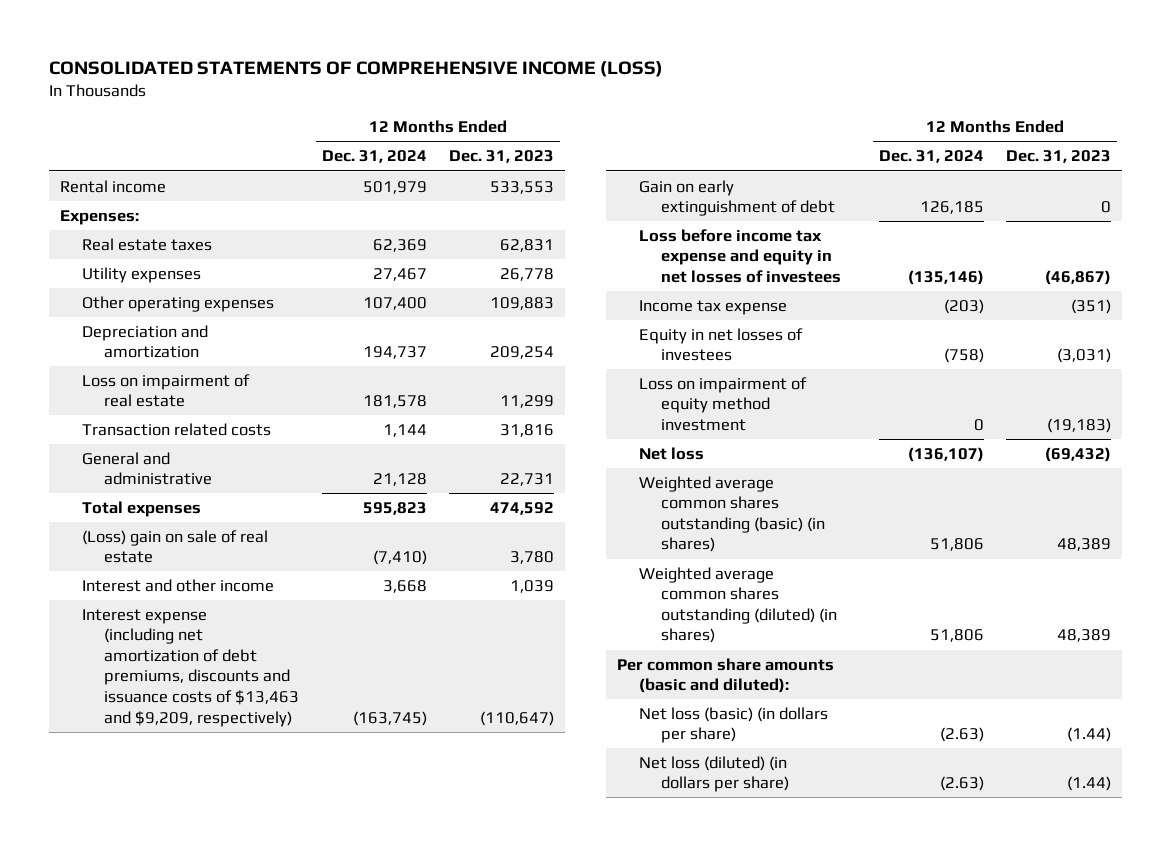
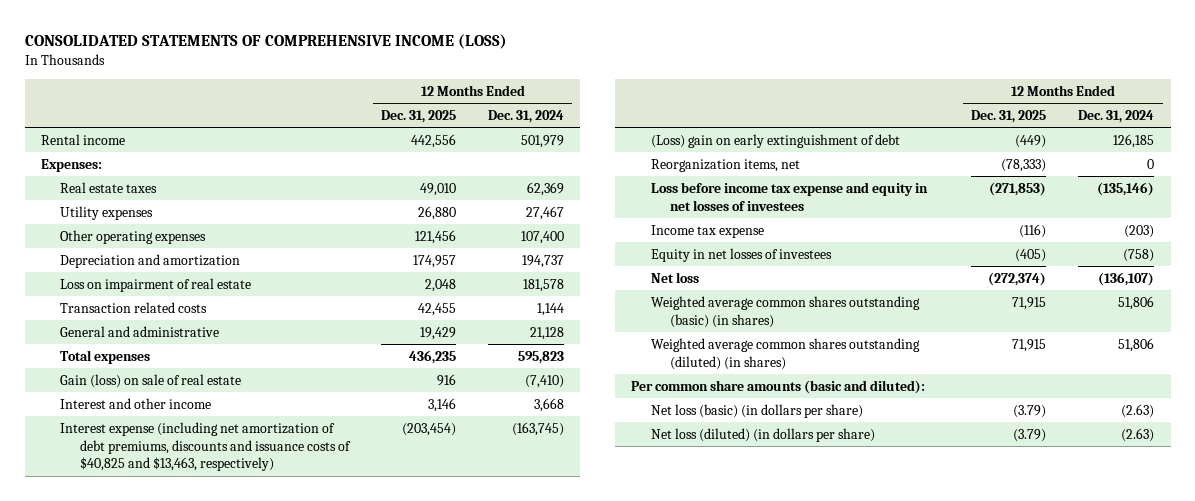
- | 12 Months Ended Dec. 31, 2024 | 12 Months Ended Dec. 31, 2023
+ | 12 Months Ended Dec. 31, 2025 | 12 Months Ended Dec. 31, 2024
- (Loss) gain on sale of real estate | (7,410) | 3,780
+ Gain (loss) on sale of real estate | 916 | (7,410)
- Interest expense (including net amortization of debt premiums, discounts and issuance costs of $13,463 and $9,209, respectively) | (163,745) | (110,647)
- Gain on early extinguishment of debt | 126,185 | 0
+ Interest expense (including net amortization of debt premiums, discounts and issuance costs of $40,825 and $13,463, respectively) | (203,454) | (163,745)
+ (Loss) gain on early extinguishment of debt | (449) | 126,185
+ Reorganization items, net | (78,333) | 0
- Loss on impairment of equity method investment | 0 | (19,183)

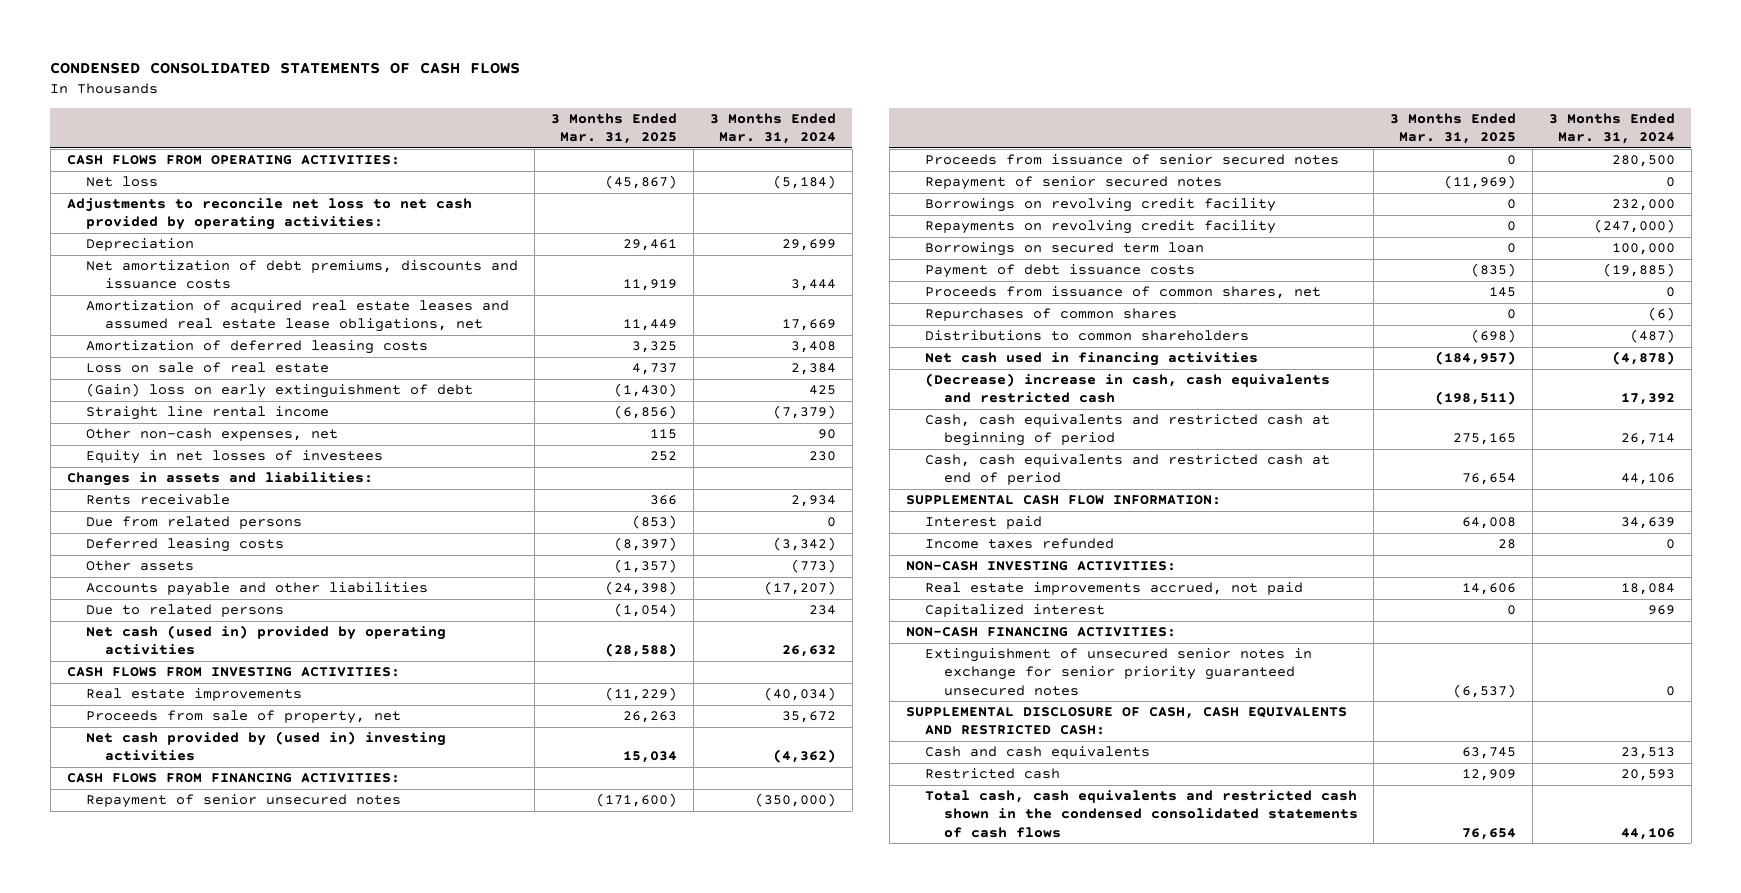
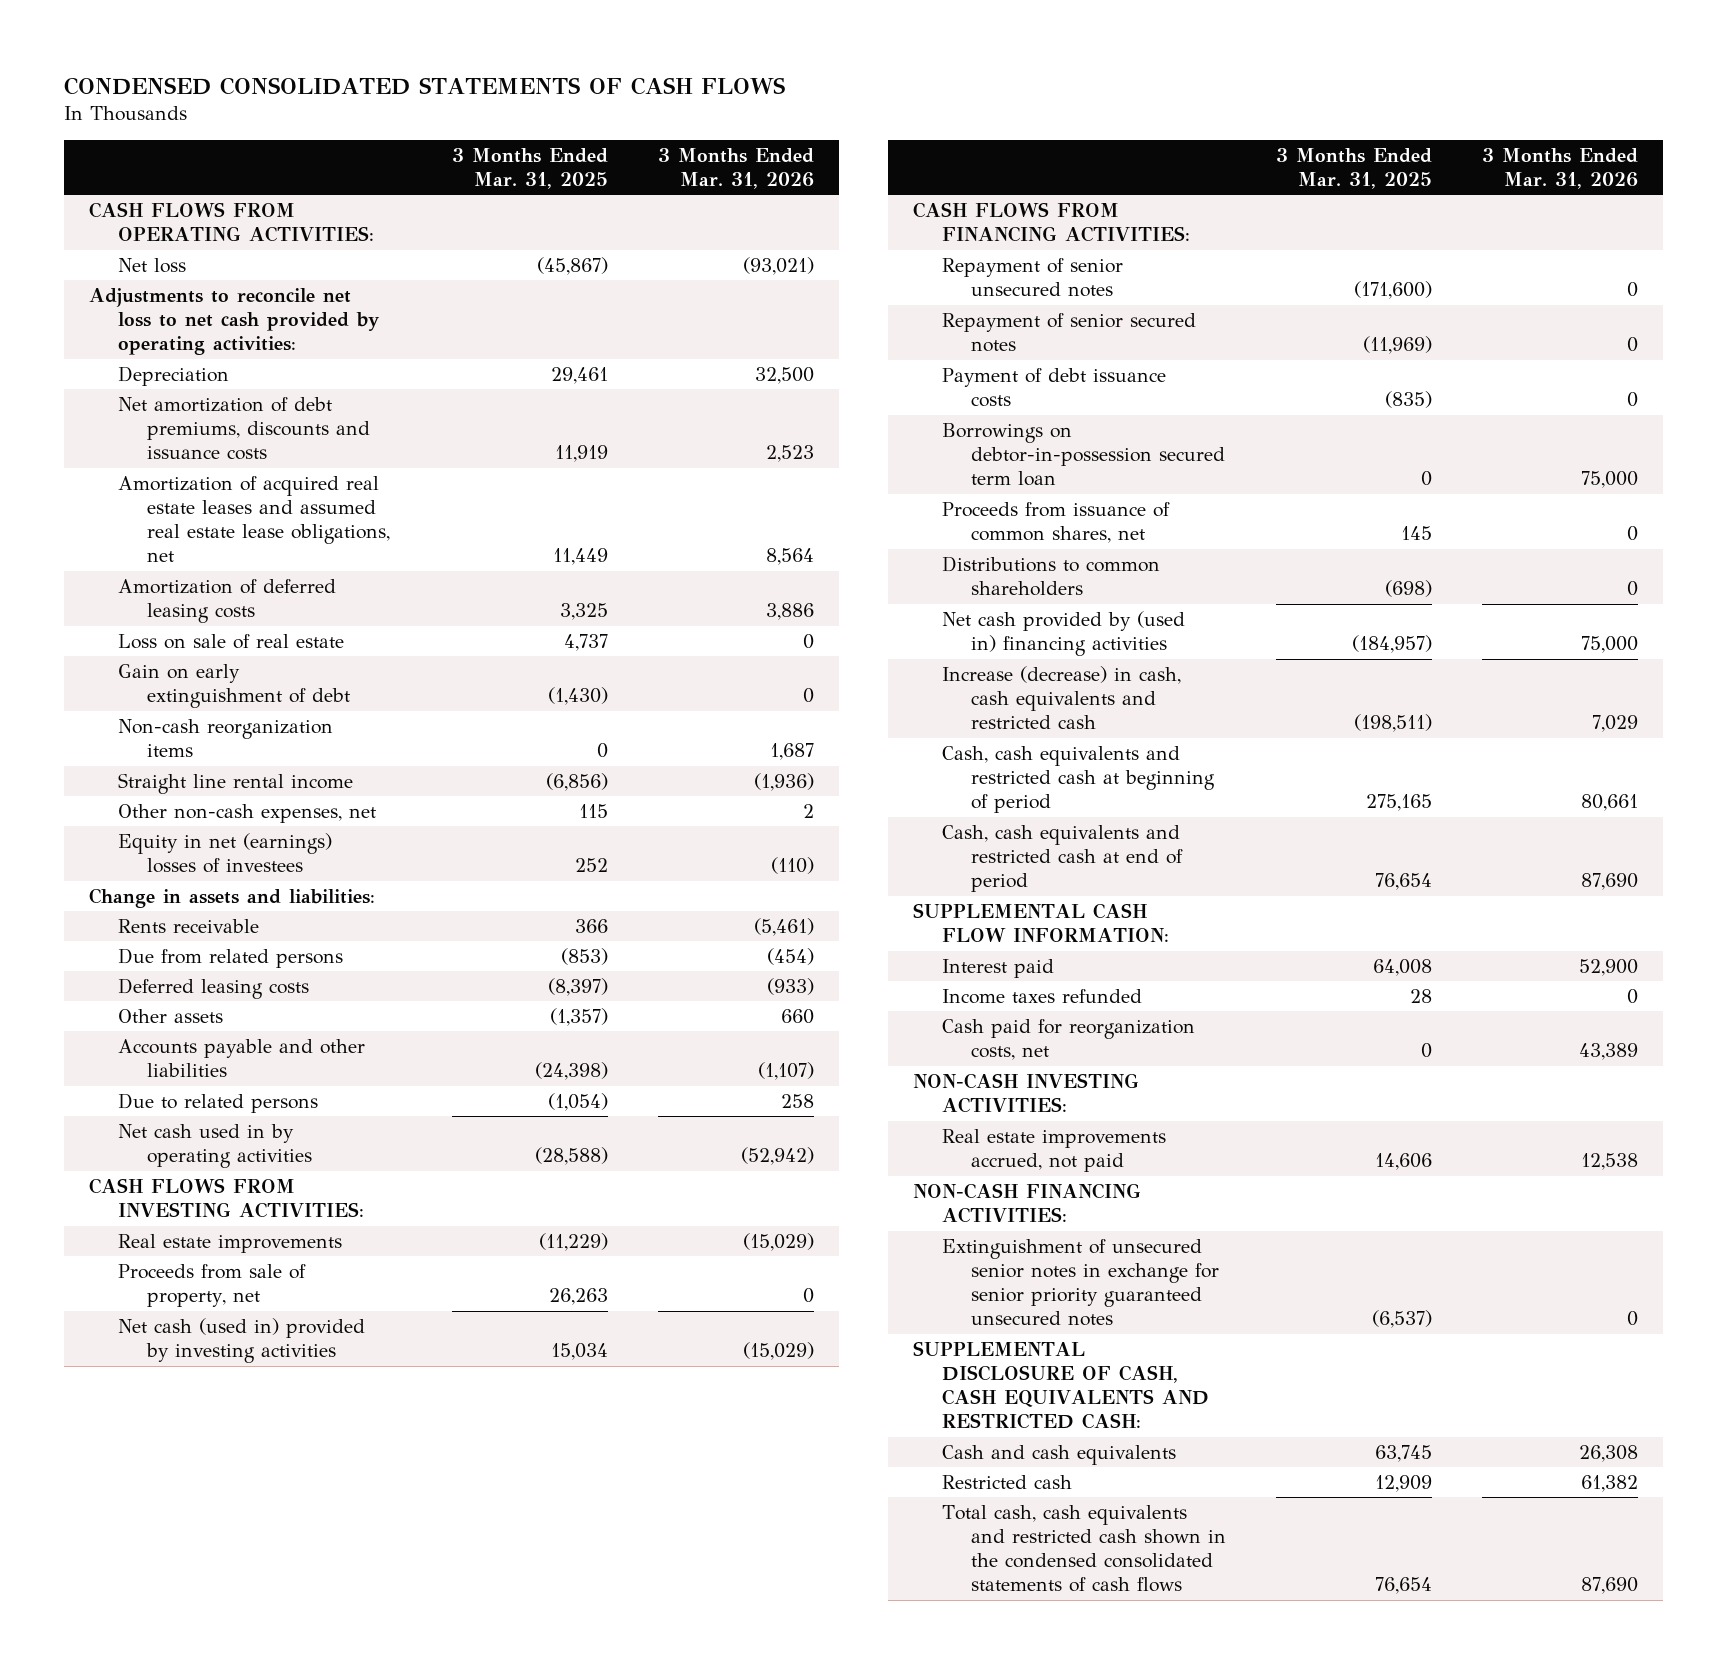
- | 3 Months Ended Mar. 31, 2025 | 3 Months Ended Mar. 31, 2024
+ | 3 Months Ended Mar. 31, 2025 | 3 Months Ended Mar. 31, 2026
- (Gain) loss on early extinguishment of debt | (1,430) | 425
+ Gain on early extinguishment of debt | (1,430) | 0
+ Non-cash reorganization items | 0 | 1,687
- Equity in net losses of investees | 252 | 230
- Changes in assets and liabilities:
+ Equity in net (earnings) losses of investees | 252 | (110)
+ Change in assets and liabilities:
- Net cash (used in) provided by operating activities | (28,588) | 26,632
+ Net cash used in by operating activities | (28,588) | (52,942)
- Net cash provided by (used in) investing activities | 15,034 | (4,362)
+ Net cash (used in) provided by investing activities | 15,034 | (15,029)
- Proceeds from issuance of senior secured notes | 0 | 280,500
- Borrowings on revolving credit facility | 0 | 232,000
- Repayments on revolving credit facility | 0 | (247,000)
- Borrowings on secured term loan | 0 | 100,000
+ Borrowings on debtor-in-possession secured term loan | 0 | 75,000
- Repurchases of common shares | 0 | (6)
- Net cash used in financing activities | (184,957) | (4,878)
- (Decrease) increase in cash, cash equivalents and restricted cash | (198,511) | 17,392
+ Net cash provided by (used in) financing activities | (184,957) | 75,000
+ Increase (decrease) in cash, cash equivalents and restricted cash | (198,511) | 7,029
+ Cash paid for reorganization costs, net | 0 | 43,389
- Capitalized interest | 0 | 969

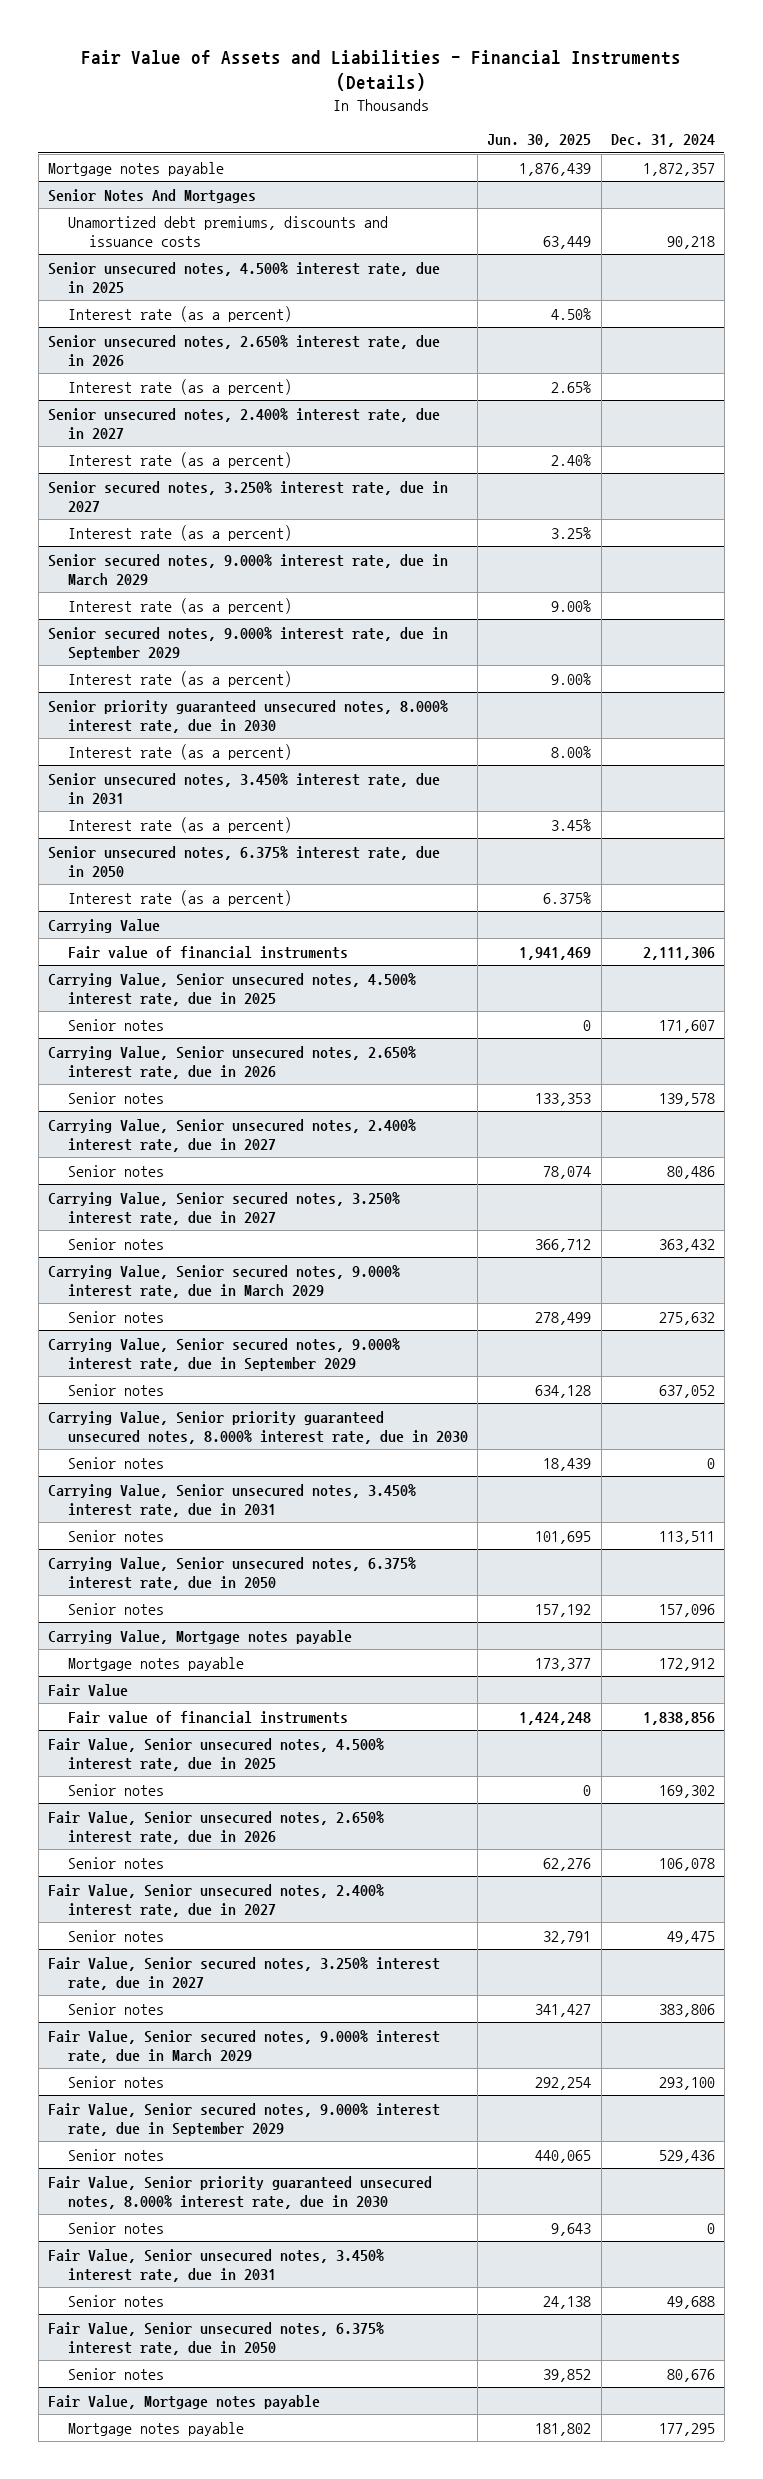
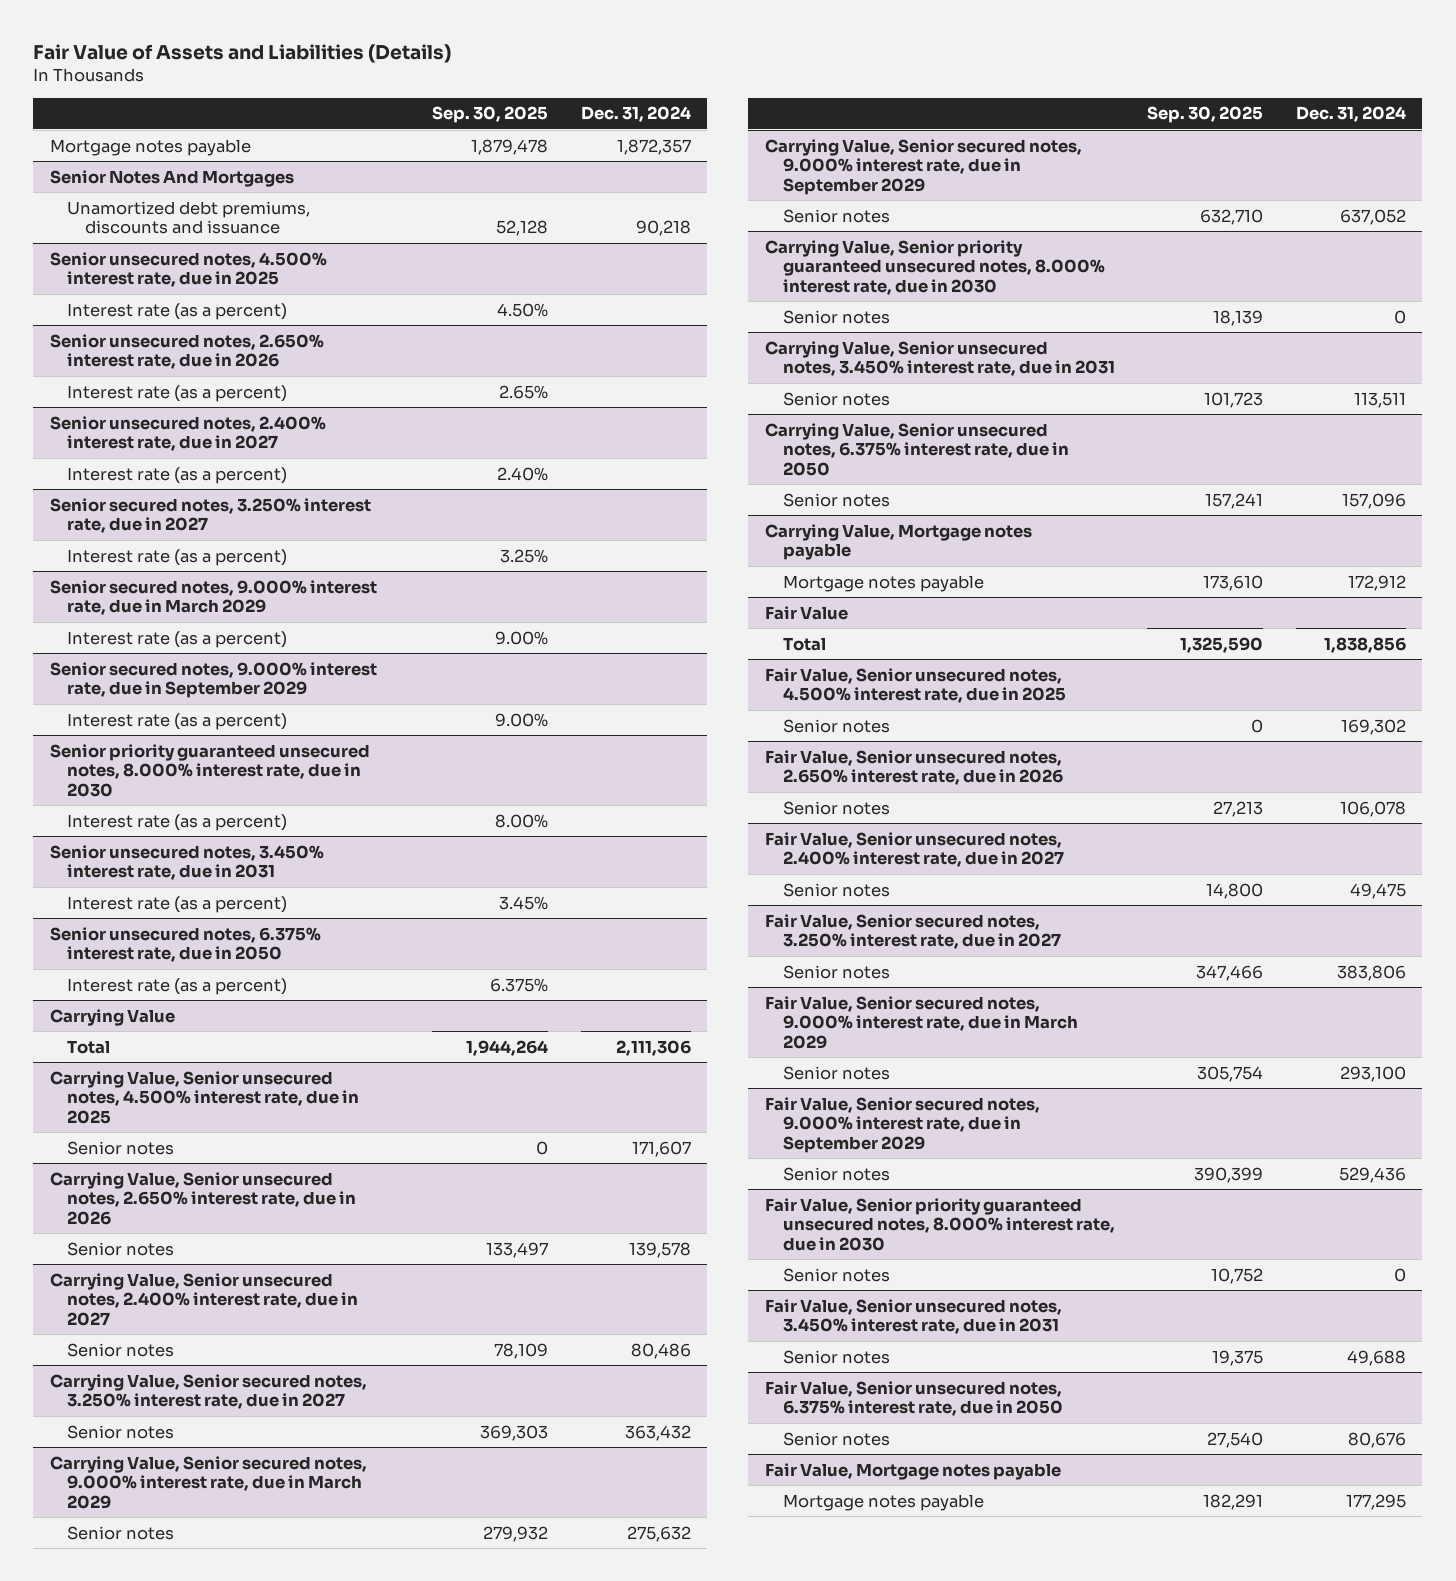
- Fair Value of Assets and Liabilities - Financial Instruments (Details)
+ Fair Value of Assets and Liabilities (Details)
- | Jun. 30, 2025 | Dec. 31, 2024
+ | Sep. 30, 2025 | Dec. 31, 2024
@ Senior Notes And Mortgages
- Unamortized debt premiums, discounts and issuance costs | 63,449 | 90,218
+ Unamortized debt premiums, discounts and issuance | 52,128 | 90,218
@ Carrying Value
- Fair value of financial instruments | 1,941,469 | 2,111,306
+ Total | 1,944,264 | 2,111,306
@ Fair Value
- Fair value of financial instruments | 1,424,248 | 1,838,856
+ Total | 1,325,590 | 1,838,856

